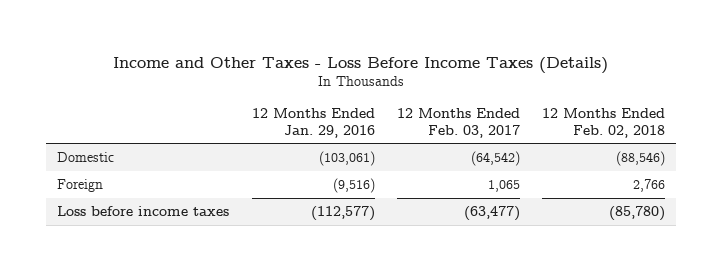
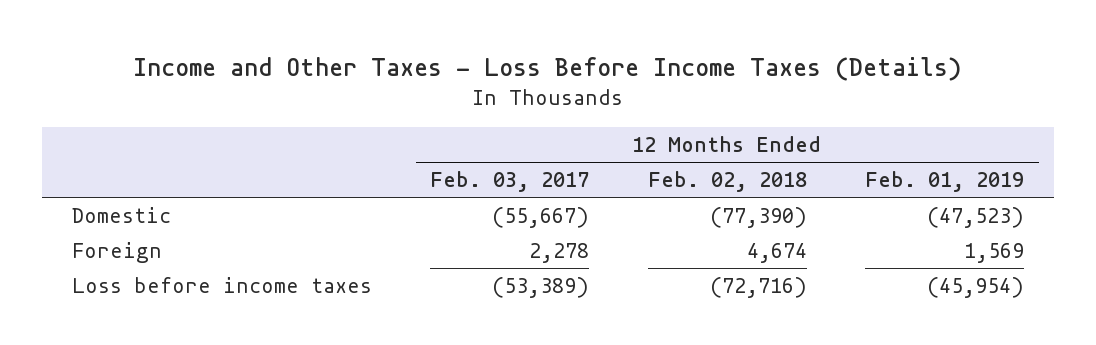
- | 12 Months Ended Jan. 29, 2016 | 12 Months Ended Feb. 03, 2017 | 12 Months Ended Feb. 02, 2018
+ | 12 Months Ended Feb. 03, 2017 | 12 Months Ended Feb. 02, 2018 | 12 Months Ended Feb. 01, 2019
- Domestic | (103,061) | (64,542) | (88,546)
- Foreign | (9,516) | 1,065 | 2,766
- Loss before income taxes | (112,577) | (63,477) | (85,780)
+ Domestic | (55,667) | (77,390) | (47,523)
+ Foreign | 2,278 | 4,674 | 1,569
+ Loss before income taxes | (53,389) | (72,716) | (45,954)

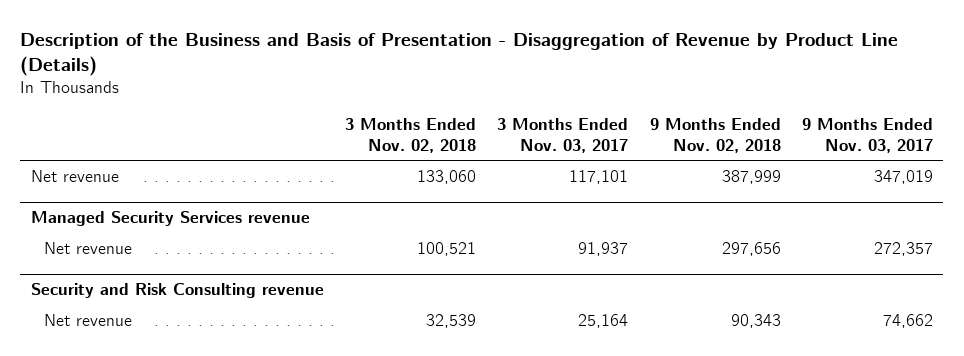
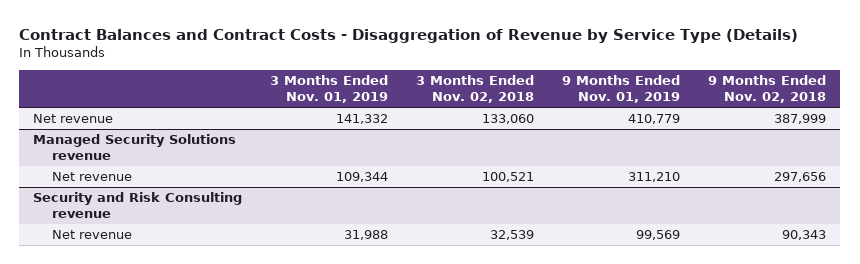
- Description of the Business and Basis of Presentation - Disaggregation of Revenue by Product Line (Details)
+ Contract Balances and Contract Costs - Disaggregation of Revenue by Service Type (Details)
- | 3 Months Ended Nov. 02, 2018 | 3 Months Ended Nov. 03, 2017 | 9 Months Ended Nov. 02, 2018 | 9 Months Ended Nov. 03, 2017
+ | 3 Months Ended Nov. 01, 2019 | 3 Months Ended Nov. 02, 2018 | 9 Months Ended Nov. 01, 2019 | 9 Months Ended Nov. 02, 2018
- Managed Security Services revenue
+ Managed Security Solutions revenue

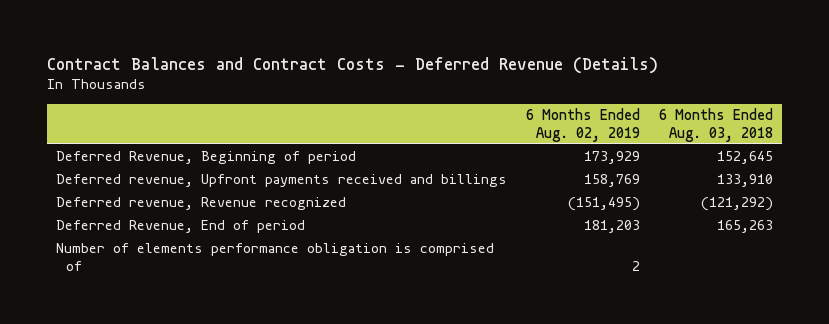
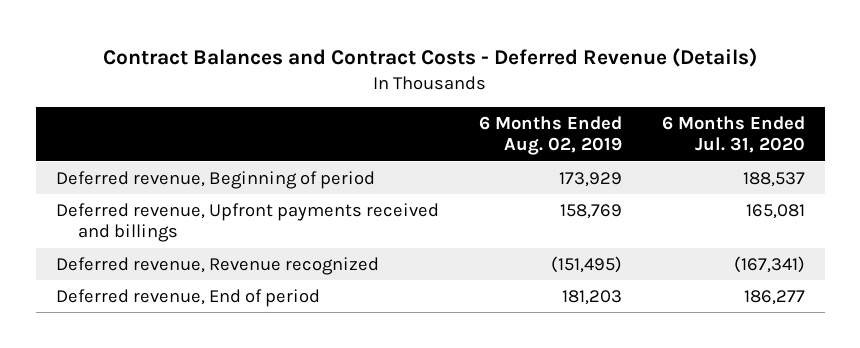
- | 6 Months Ended Aug. 02, 2019 | 6 Months Ended Aug. 03, 2018
+ | 6 Months Ended Aug. 02, 2019 | 6 Months Ended Jul. 31, 2020
- Deferred Revenue, Beginning of period | 173,929 | 152,645
+ Deferred revenue, Beginning of period | 173,929 | 188,537
- Deferred Revenue, End of period | 181,203 | 165,263
- Number of elements performance obligation is comprised of | 2 |
+ Deferred revenue, End of period | 181,203 | 186,277

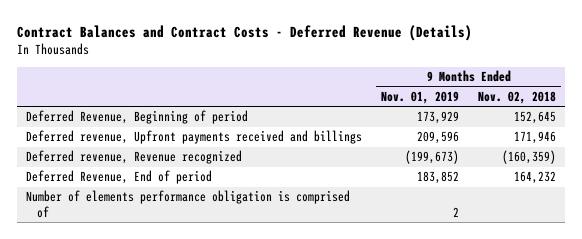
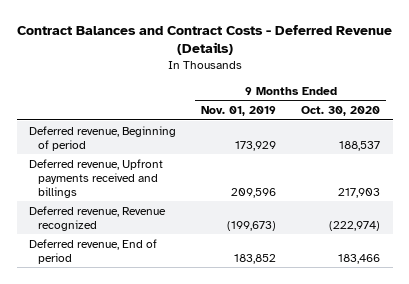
- | 9 Months Ended Nov. 01, 2019 | 9 Months Ended Nov. 02, 2018
+ | 9 Months Ended Nov. 01, 2019 | 9 Months Ended Oct. 30, 2020
- Deferred Revenue, Beginning of period | 173,929 | 152,645
+ Deferred revenue, Beginning of period | 173,929 | 188,537
- Deferred Revenue, End of period | 183,852 | 164,232
- Number of elements performance obligation is comprised of | 2 |
+ Deferred revenue, End of period | 183,852 | 183,466

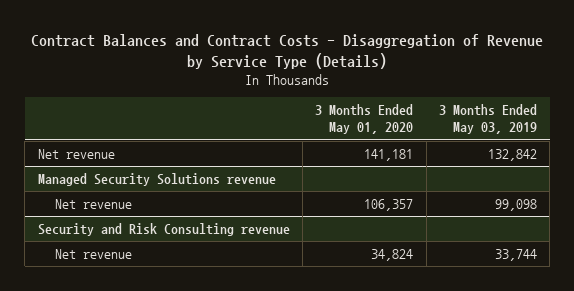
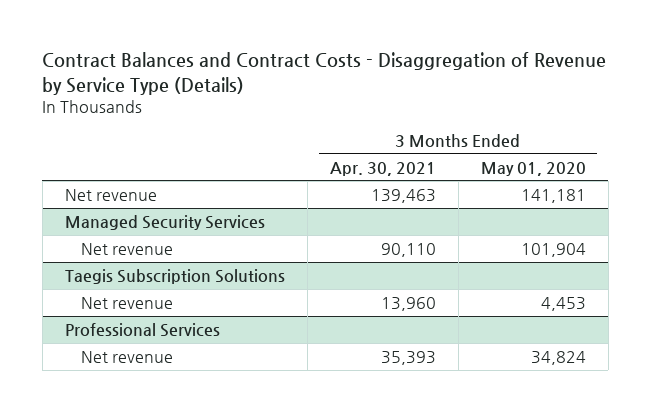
- | 3 Months Ended May 01, 2020 | 3 Months Ended May 03, 2019
+ | 3 Months Ended Apr. 30, 2021 | 3 Months Ended May 01, 2020
- Managed Security Solutions revenue
- Net revenue | 106,357 | 99,098
- Security and Risk Consulting revenue
+ Managed Security Services
+ Net revenue | 90,110 | 101,904
+ Taegis Subscription Solutions
+ Net revenue | 13,960 | 4,453
+ Professional Services

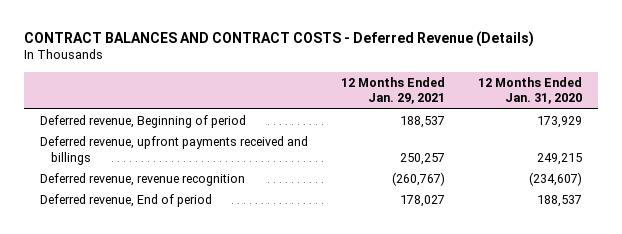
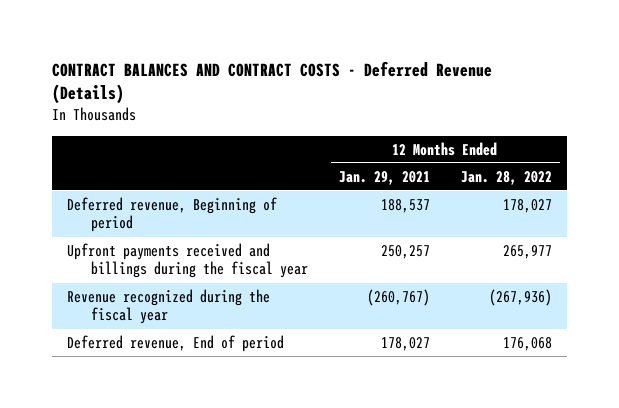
- | 12 Months Ended Jan. 29, 2021 | 12 Months Ended Jan. 31, 2020
+ | 12 Months Ended Jan. 29, 2021 | 12 Months Ended Jan. 28, 2022
- Deferred revenue, upfront payments received and billings | 250,257 | 249,215
- Deferred revenue, revenue recognition | (260,767) | (234,607)
+ Upfront payments received and billings during the fiscal year | 250,257 | 265,977
+ Revenue recognized during the fiscal year | (260,767) | (267,936)

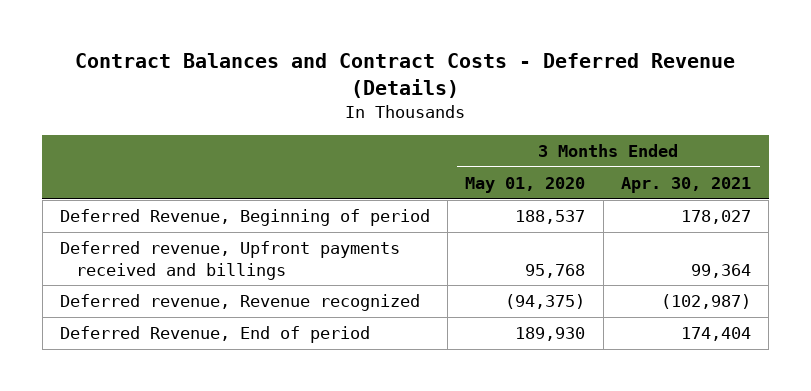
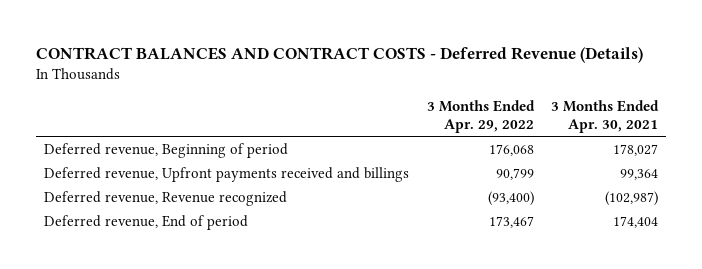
- Contract Balances and Contract Costs - Deferred Revenue (Details)
+ CONTRACT BALANCES AND CONTRACT COSTS - Deferred Revenue (Details)
- | 3 Months Ended May 01, 2020 | 3 Months Ended Apr. 30, 2021
+ | 3 Months Ended Apr. 29, 2022 | 3 Months Ended Apr. 30, 2021
- Deferred Revenue, Beginning of period | 188,537 | 178,027
+ Deferred revenue, Beginning of period | 176,068 | 178,027
- Deferred Revenue, End of period | 189,930 | 174,404
+ Deferred revenue, End of period | 173,467 | 174,404

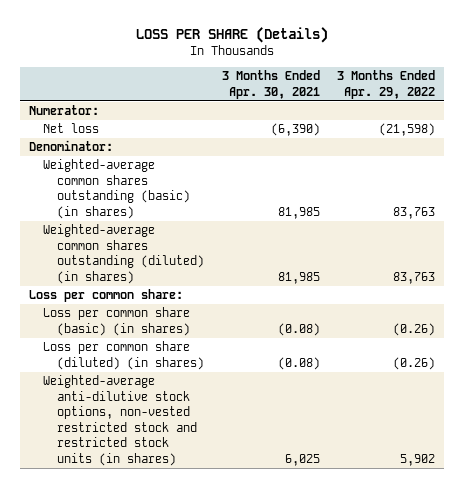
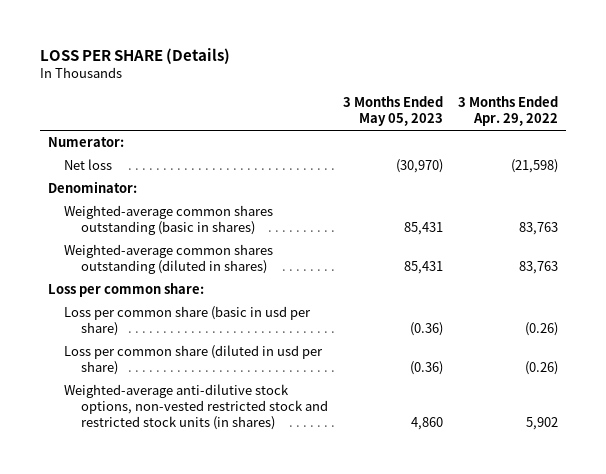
- | 3 Months Ended Apr. 30, 2021 | 3 Months Ended Apr. 29, 2022
+ | 3 Months Ended May 05, 2023 | 3 Months Ended Apr. 29, 2022
- Weighted-average common shares outstanding (basic) (in shares) | 81,985 | 83,763
- Weighted-average common shares outstanding (diluted) (in shares) | 81,985 | 83,763
+ Weighted-average common shares outstanding (basic in shares) | 85,431 | 83,763
+ Weighted-average common shares outstanding (diluted in shares) | 85,431 | 83,763
- Loss per common share (basic) (in shares) | (0.08) | (0.26)
- Loss per common share (diluted) (in shares) | (0.08) | (0.26)
+ Loss per common share (basic in usd per share) | (0.36) | (0.26)
+ Loss per common share (diluted in usd per share) | (0.36) | (0.26)

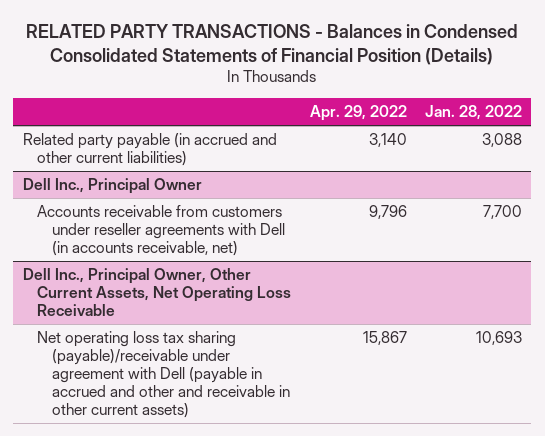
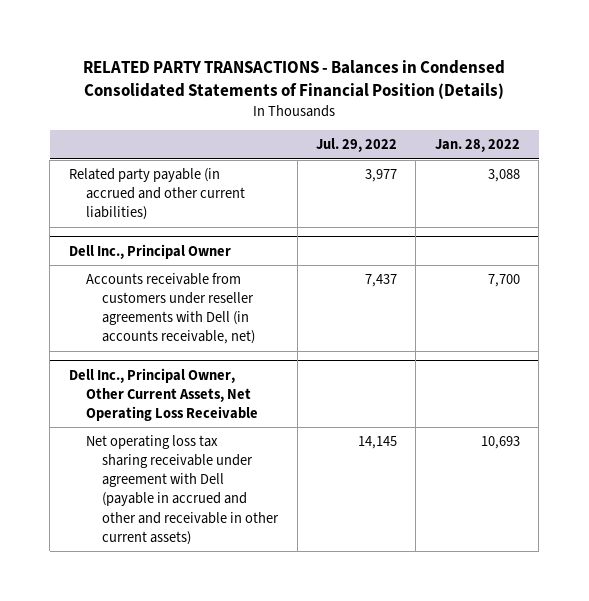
- | Apr. 29, 2022 | Jan. 28, 2022
+ | Jul. 29, 2022 | Jan. 28, 2022
@ Dell Inc., Principal Owner, Other Current Assets, Net Operating Loss Receivable
- Net operating loss tax sharing (payable)/receivable under agreement with Dell (payable in accrued and other and receivable in other current assets) | 15,867 | 10,693
+ Net operating loss tax sharing receivable under agreement with Dell (payable in accrued and other and receivable in other current assets) | 14,145 | 10,693

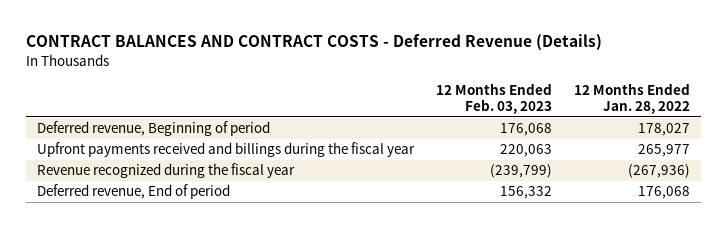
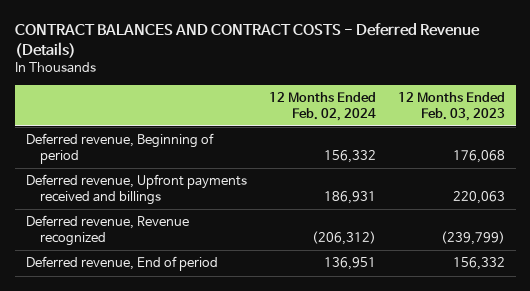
- | 12 Months Ended Feb. 03, 2023 | 12 Months Ended Jan. 28, 2022
+ | 12 Months Ended Feb. 02, 2024 | 12 Months Ended Feb. 03, 2023
- Upfront payments received and billings during the fiscal year | 220,063 | 265,977
- Revenue recognized during the fiscal year | (239,799) | (267,936)
+ Deferred revenue, Upfront payments received and billings | 186,931 | 220,063
+ Deferred revenue, Revenue recognized | (206,312) | (239,799)

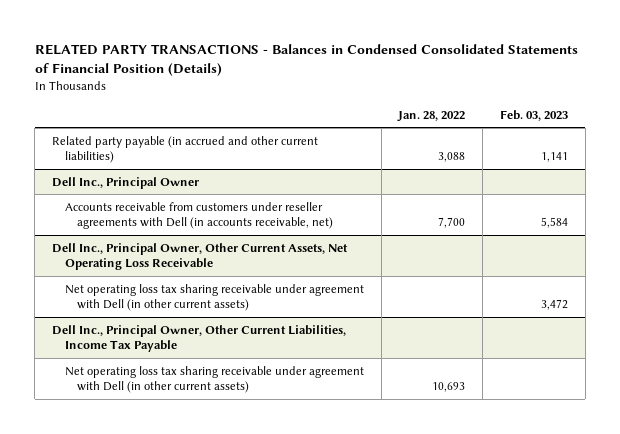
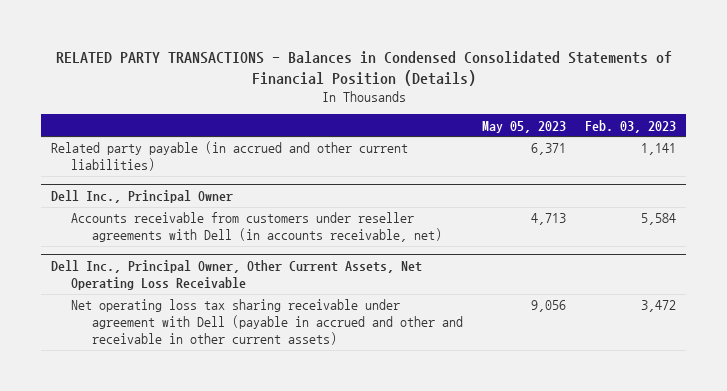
- | Jan. 28, 2022 | Feb. 03, 2023
+ | May 05, 2023 | Feb. 03, 2023
@ Dell Inc., Principal Owner, Other Current Assets, Net Operating Loss Receivable
- Net operating loss tax sharing receivable under agreement with Dell (in other current assets) | | 3,472
- Dell Inc., Principal Owner, Other Current Liabilities, Income Tax Payable
- Net operating loss tax sharing receivable under agreement with Dell (in other current assets) | 10,693 |
@ Dell Inc., Principal Owner, Other Current Assets, Net Operating Loss Receivable
+ Net operating loss tax sharing receivable under agreement with Dell (payable in accrued and other and receivable in other current assets) | 9,056 | 3,472

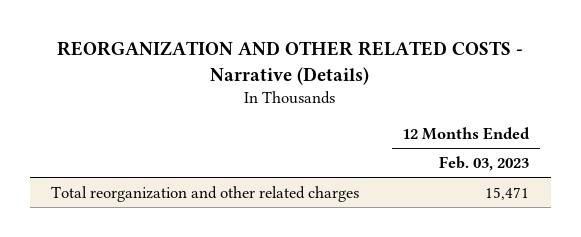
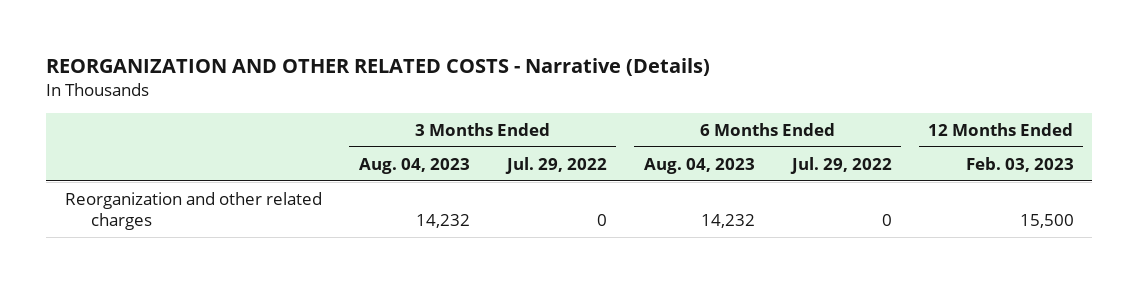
- | 12 Months Ended Feb. 03, 2023
+ | 3 Months Ended Aug. 04, 2023 | 3 Months Ended Jul. 29, 2022 | 6 Months Ended Aug. 04, 2023 | 6 Months Ended Jul. 29, 2022 | 12 Months Ended Feb. 03, 2023
- Total reorganization and other related charges | 15,471
+ Reorganization and other related charges | 14,232 | 0 | 14,232 | 0 | 15,500

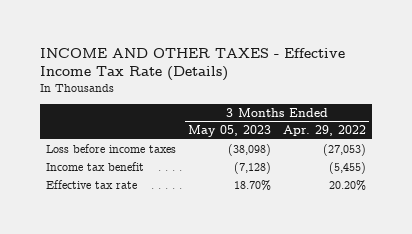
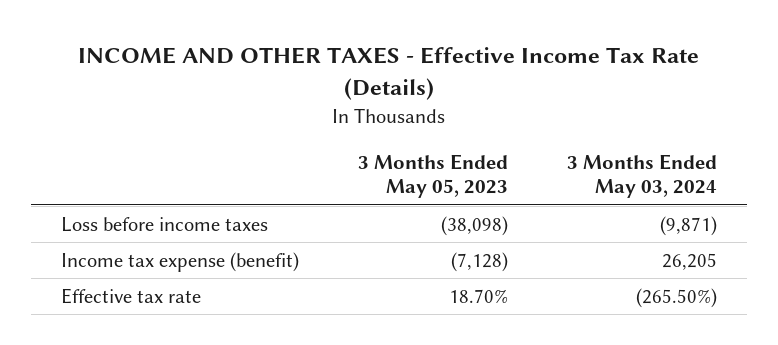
- | 3 Months Ended May 05, 2023 | 3 Months Ended Apr. 29, 2022
+ | 3 Months Ended May 05, 2023 | 3 Months Ended May 03, 2024
- Income tax benefit | (7,128) | (5,455)
+ Income tax expense (benefit) | (7,128) | 26,205

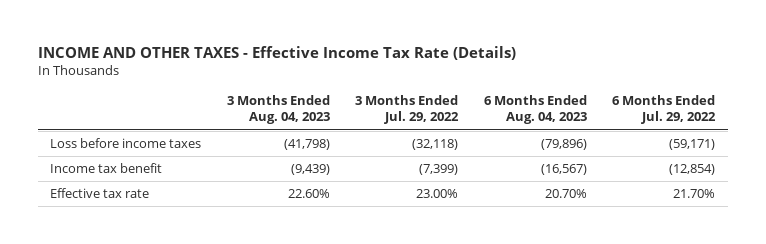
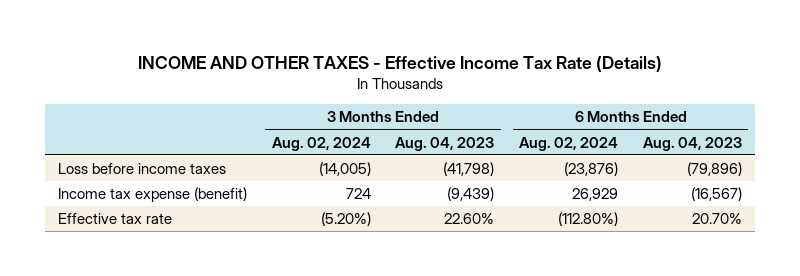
- | 3 Months Ended Aug. 04, 2023 | 3 Months Ended Jul. 29, 2022 | 6 Months Ended Aug. 04, 2023 | 6 Months Ended Jul. 29, 2022
+ | 3 Months Ended Aug. 02, 2024 | 3 Months Ended Aug. 04, 2023 | 6 Months Ended Aug. 02, 2024 | 6 Months Ended Aug. 04, 2023
- Income tax benefit | (9,439) | (7,399) | (16,567) | (12,854)
+ Income tax expense (benefit) | 724 | (9,439) | 26,929 | (16,567)

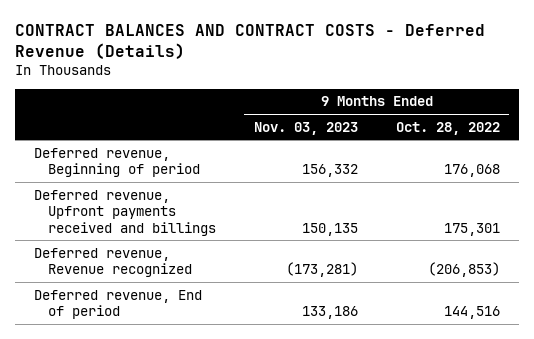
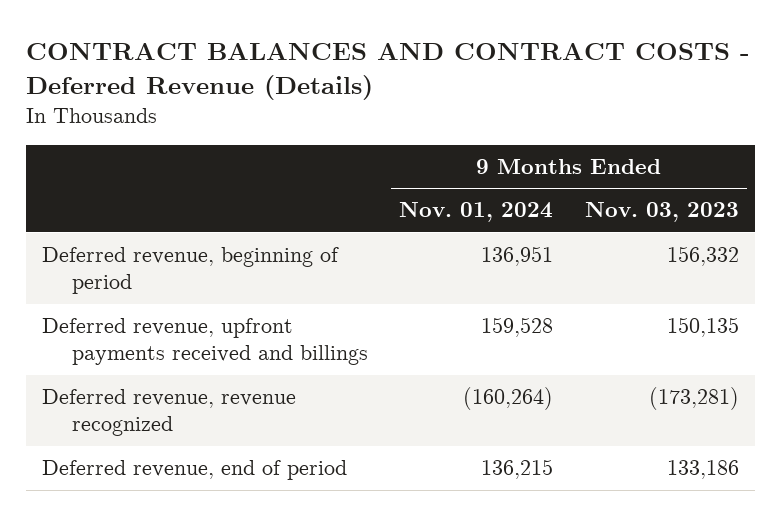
- | 9 Months Ended Nov. 03, 2023 | 9 Months Ended Oct. 28, 2022
+ | 9 Months Ended Nov. 01, 2024 | 9 Months Ended Nov. 03, 2023
- Deferred revenue, Beginning of period | 156,332 | 176,068
- Deferred revenue, Upfront payments received and billings | 150,135 | 175,301
- Deferred revenue, Revenue recognized | (173,281) | (206,853)
- Deferred revenue, End of period | 133,186 | 144,516
+ Deferred revenue, beginning of period | 136,951 | 156,332
+ Deferred revenue, upfront payments received and billings | 159,528 | 150,135
+ Deferred revenue, revenue recognized | (160,264) | (173,281)
+ Deferred revenue, end of period | 136,215 | 133,186

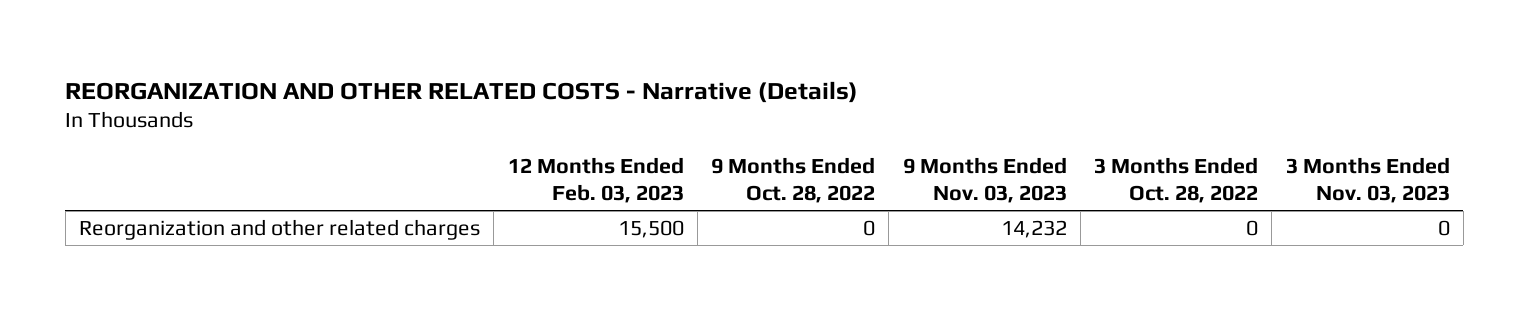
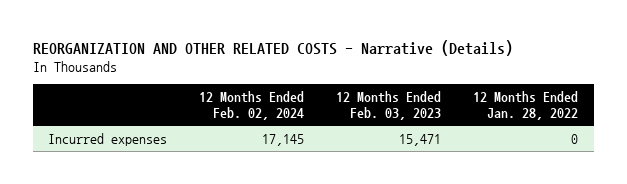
- | 12 Months Ended Feb. 03, 2023 | 9 Months Ended Oct. 28, 2022 | 9 Months Ended Nov. 03, 2023 | 3 Months Ended Oct. 28, 2022 | 3 Months Ended Nov. 03, 2023
+ | 12 Months Ended Feb. 02, 2024 | 12 Months Ended Feb. 03, 2023 | 12 Months Ended Jan. 28, 2022
- Reorganization and other related charges | 15,500 | 0 | 14,232 | 0 | 0
+ Incurred expenses | 17,145 | 15,471 | 0

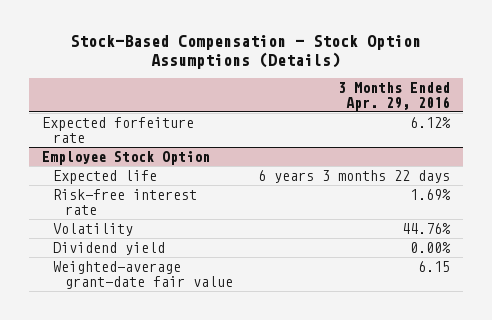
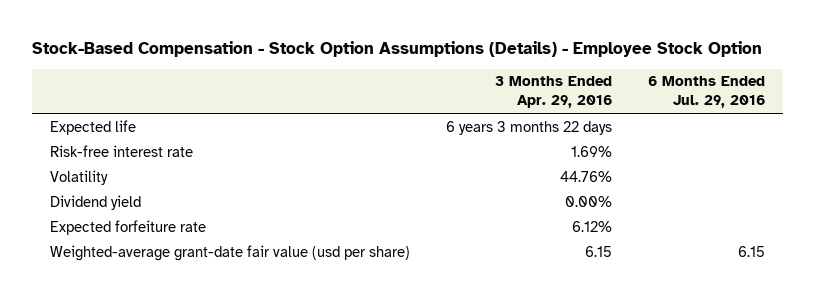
- Stock-Based Compensation - Stock Option Assumptions (Details)
+ Stock-Based Compensation - Stock Option Assumptions (Details) - Employee Stock Option
- | 3 Months Ended Apr. 29, 2016
+ | 3 Months Ended Apr. 29, 2016 | 6 Months Ended Jul. 29, 2016
- Employee Stock Option
- Weighted-average grant-date fair value | 6.15
moved down: Expected forfeiture rate | 6.12% |
+ Weighted-average grant-date fair value (usd per share) | 6.15 | 6.15

